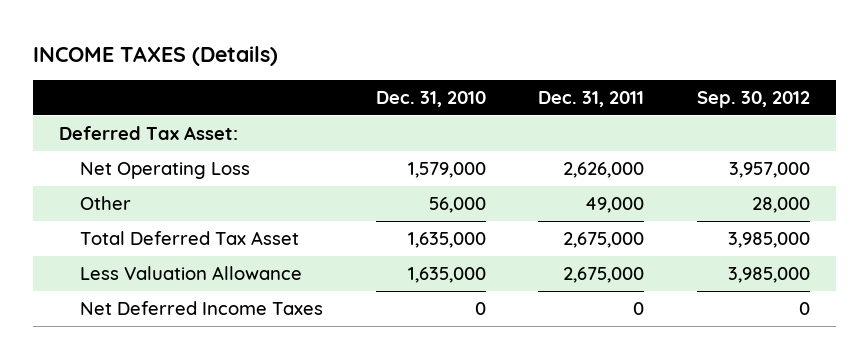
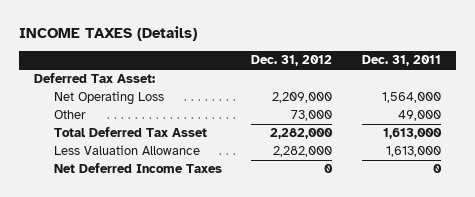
- | Dec. 31, 2010 | Dec. 31, 2011 | Sep. 30, 2012
+ | Dec. 31, 2012 | Dec. 31, 2011
- Net Operating Loss | 1,579,000 | 2,626,000 | 3,957,000
+ Net Operating Loss | 2,209,000 | 1,564,000
- Total Deferred Tax Asset | 1,635,000 | 2,675,000 | 3,985,000
- Less Valuation Allowance | 1,635,000 | 2,675,000 | 3,985,000
+ Total Deferred Tax Asset | 2,282,000 | 1,613,000
+ Less Valuation Allowance | 2,282,000 | 1,613,000

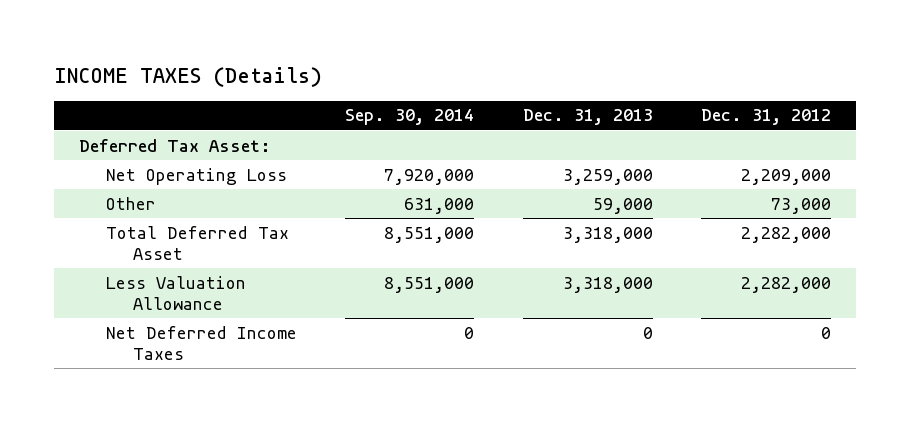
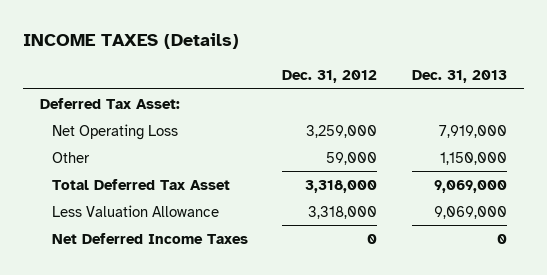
- | Sep. 30, 2014 | Dec. 31, 2013 | Dec. 31, 2012
+ | Dec. 31, 2012 | Dec. 31, 2013
- Net Operating Loss | 7,920,000 | 3,259,000 | 2,209,000
- Other | 631,000 | 59,000 | 73,000
- Total Deferred Tax Asset | 8,551,000 | 3,318,000 | 2,282,000
- Less Valuation Allowance | 8,551,000 | 3,318,000 | 2,282,000
+ Net Operating Loss | 3,259,000 | 7,919,000
+ Other | 59,000 | 1,150,000
+ Total Deferred Tax Asset | 3,318,000 | 9,069,000
+ Less Valuation Allowance | 3,318,000 | 9,069,000

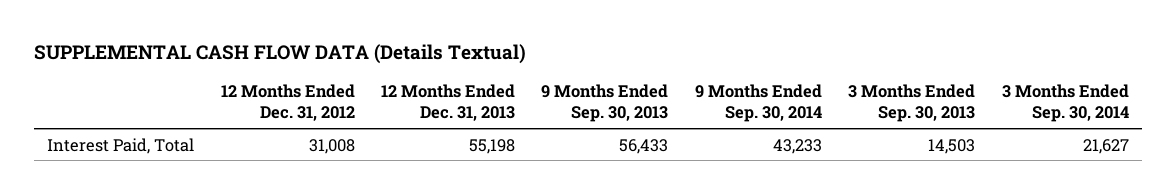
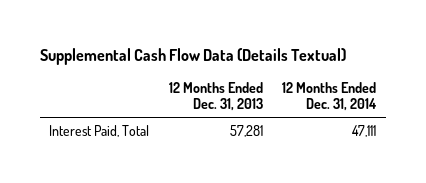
- SUPPLEMENTAL CASH FLOW DATA (Details Textual)
+ Supplemental Cash Flow Data (Details Textual)
- | 12 Months Ended Dec. 31, 2012 | 12 Months Ended Dec. 31, 2013 | 9 Months Ended Sep. 30, 2013 | 9 Months Ended Sep. 30, 2014 | 3 Months Ended Sep. 30, 2013 | 3 Months Ended Sep. 30, 2014
+ | 12 Months Ended Dec. 31, 2013 | 12 Months Ended Dec. 31, 2014
- Interest Paid, Total | 31,008 | 55,198 | 56,433 | 43,233 | 14,503 | 21,627
+ Interest Paid, Total | 57,281 | 47,111

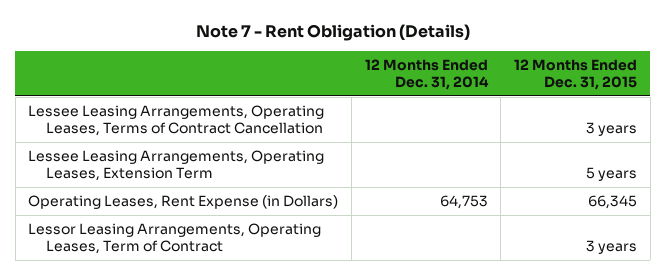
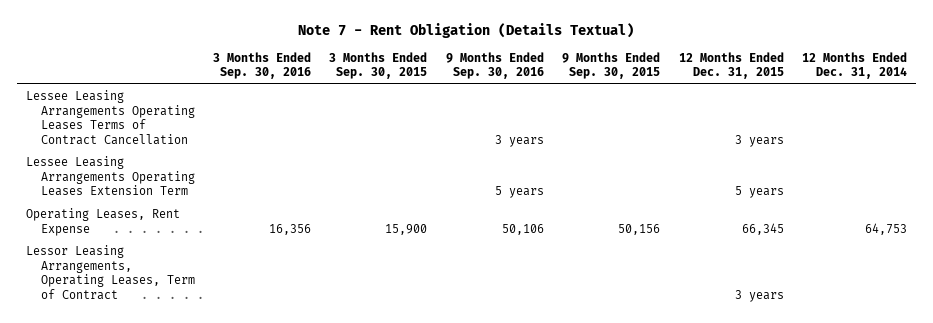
- Note 7 - Rent Obligation (Details)
+ Note 7 - Rent Obligation (Details Textual)
- | 12 Months Ended Dec. 31, 2014 | 12 Months Ended Dec. 31, 2015
+ | 3 Months Ended Sep. 30, 2016 | 3 Months Ended Sep. 30, 2015 | 9 Months Ended Sep. 30, 2016 | 9 Months Ended Sep. 30, 2015 | 12 Months Ended Dec. 31, 2015 | 12 Months Ended Dec. 31, 2014
- Lessee Leasing Arrangements, Operating Leases, Terms of Contract Cancellation | | 3 years
- Lessee Leasing Arrangements, Operating Leases, Extension Term | | 5 years
- Operating Leases, Rent Expense (in Dollars) | 64,753 | 66,345
+ Lessee Leasing Arrangements Operating Leases Terms of Contract Cancellation | | | 3 years | | 3 years |
+ Lessee Leasing Arrangements Operating Leases Extension Term | | | 5 years | | 5 years |
+ Operating Leases, Rent Expense | 16,356 | 15,900 | 50,106 | 50,156 | 66,345 | 64,753

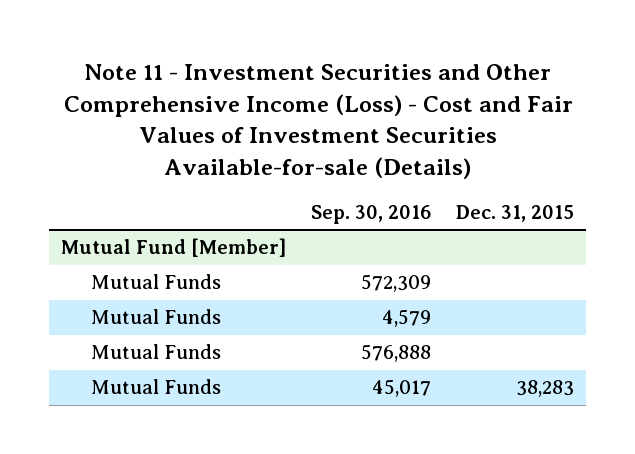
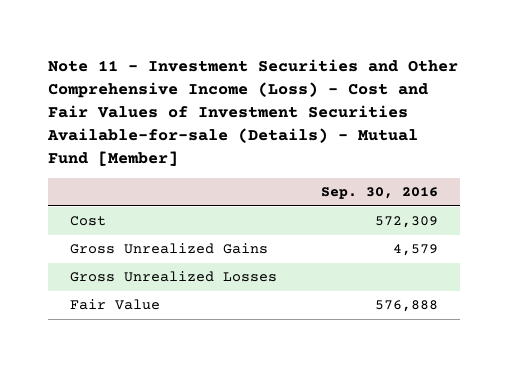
- Note 11 - Investment Securities and Other Comprehensive Income (Loss) - Cost and Fair Values of Investment Securities Available-for-sale (Details)
+ Note 11 - Investment Securities and Other Comprehensive Income (Loss) - Cost and Fair Values of Investment Securities Available-for-sale (Details) - Mutual Fund [Member]
- | Sep. 30, 2016 | Dec. 31, 2015
+ | Sep. 30, 2016
- Mutual Fund [Member]
- Mutual Funds | 572,309 |
- Mutual Funds | 4,579 |
- Mutual Funds | 576,888 |
- Mutual Funds | 45,017 | 38,283
+ Cost | 572,309
+ Gross Unrealized Gains | 4,579
+ Gross Unrealized Losses
+ Fair Value | 576,888

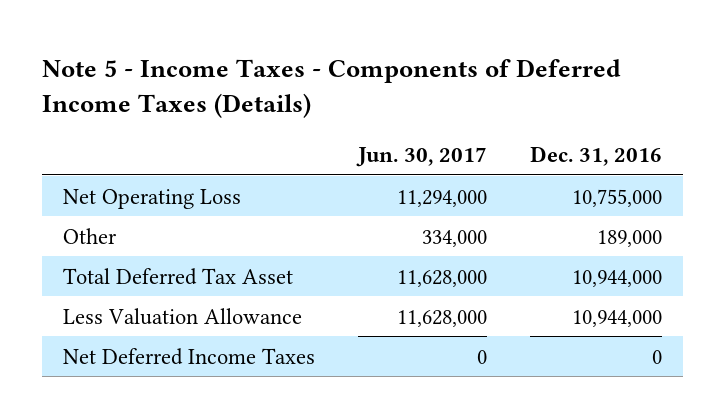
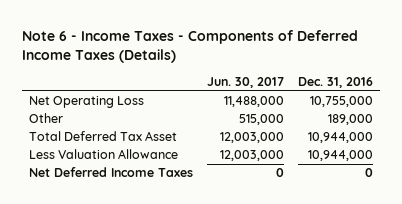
- Note 5 - Income Taxes - Components of Deferred Income Taxes (Details)
+ Note 6 - Income Taxes - Components of Deferred Income Taxes (Details)
- Net Operating Loss | 11,294,000 | 10,755,000
- Other | 334,000 | 189,000
- Total Deferred Tax Asset | 11,628,000 | 10,944,000
- Less Valuation Allowance | 11,628,000 | 10,944,000
+ Net Operating Loss | 11,488,000 | 10,755,000
+ Other | 515,000 | 189,000
+ Total Deferred Tax Asset | 12,003,000 | 10,944,000
+ Less Valuation Allowance | 12,003,000 | 10,944,000

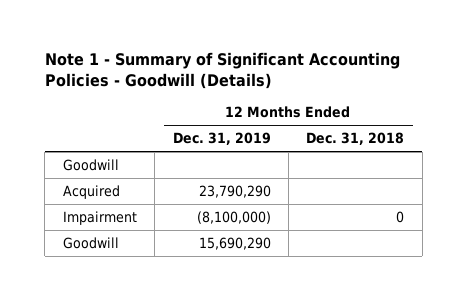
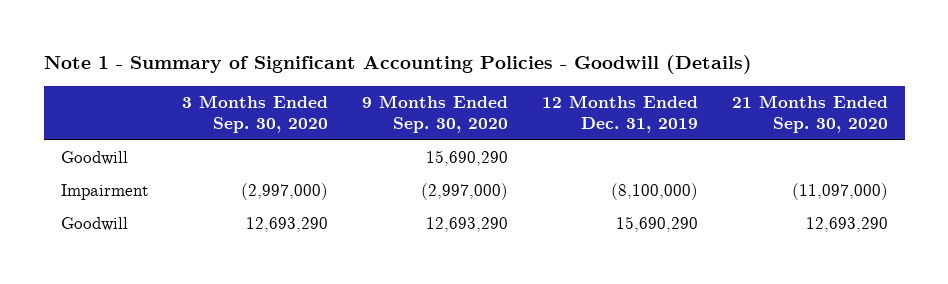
- | 12 Months Ended Dec. 31, 2019 | 12 Months Ended Dec. 31, 2018
+ | 3 Months Ended Sep. 30, 2020 | 9 Months Ended Sep. 30, 2020 | 12 Months Ended Dec. 31, 2019 | 21 Months Ended Sep. 30, 2020
- Acquired | 23,790,290 |

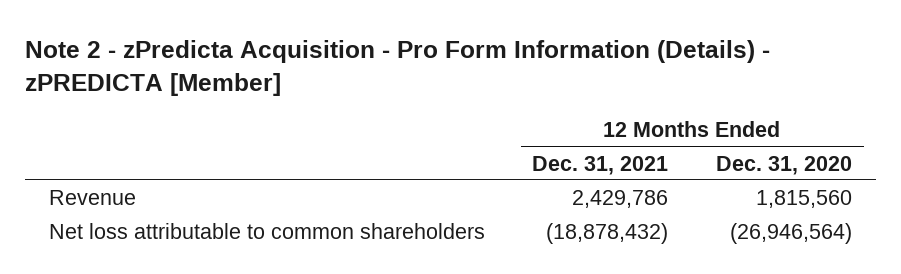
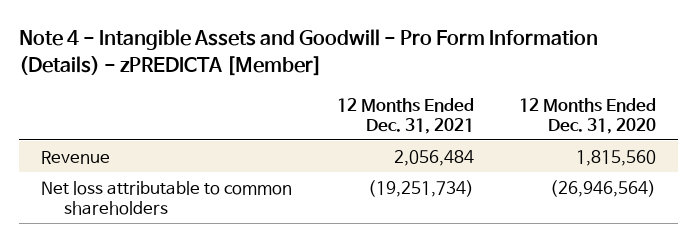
- Note 2 - zPredicta Acquisition - Pro Form Information (Details) - zPREDICTA [Member]
+ Note 4 - Intangible Assets and Goodwill - Pro Form Information (Details) - zPREDICTA [Member]
- Revenue | 2,429,786 | 1,815,560
- Net loss attributable to common shareholders | (18,878,432) | (26,946,564)
+ Revenue | 2,056,484 | 1,815,560
+ Net loss attributable to common shareholders | (19,251,734) | (26,946,564)

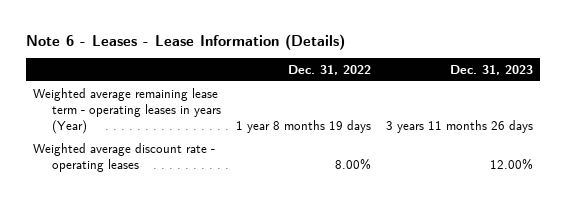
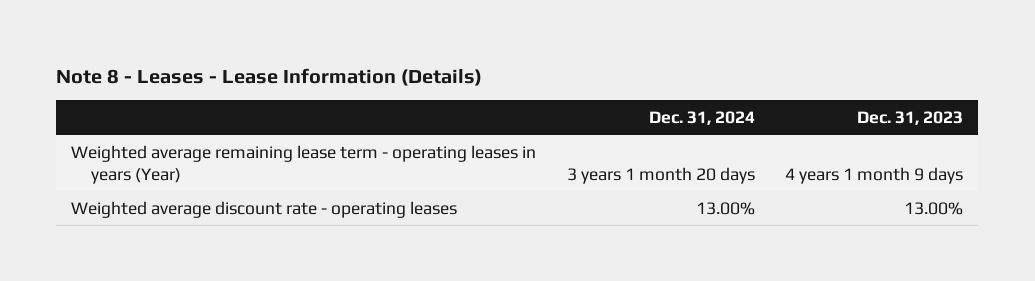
- Note 6 - Leases - Lease Information (Details)
+ Note 8 - Leases - Lease Information (Details)
- | Dec. 31, 2022 | Dec. 31, 2023
+ | Dec. 31, 2024 | Dec. 31, 2023
- Weighted average remaining lease term - operating leases in years (Year) | 1 year 8 months 19 days | 3 years 11 months 26 days
- Weighted average discount rate - operating leases | 8.00% | 12.00%
+ Weighted average remaining lease term - operating leases in years (Year) | 3 years 1 month 20 days | 4 years 1 month 9 days
+ Weighted average discount rate - operating leases | 13.00% | 13.00%

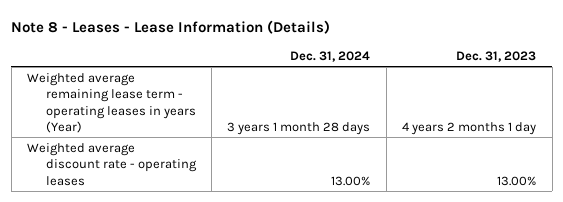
- Weighted average remaining lease term - operating leases in years (Year) | 3 years 1 month 20 days | 4 years 1 month 9 days
+ Weighted average remaining lease term - operating leases in years (Year) | 3 years 1 month 28 days | 4 years 2 months 1 day

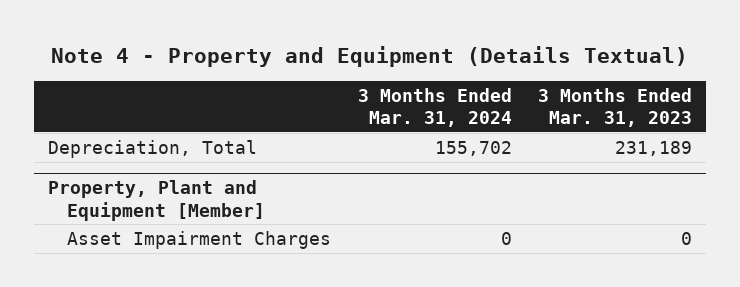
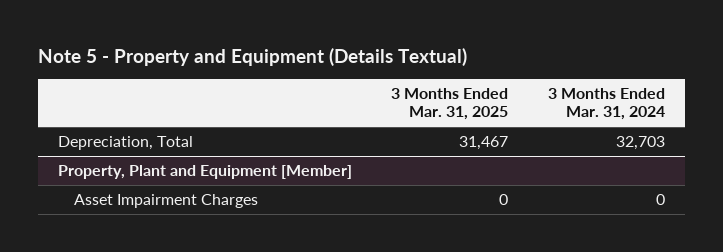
- Note 4 - Property and Equipment (Details Textual)
+ Note 5 - Property and Equipment (Details Textual)
- | 3 Months Ended Mar. 31, 2024 | 3 Months Ended Mar. 31, 2023
+ | 3 Months Ended Mar. 31, 2025 | 3 Months Ended Mar. 31, 2024
- Depreciation, Total | 155,702 | 231,189
+ Depreciation, Total | 31,467 | 32,703

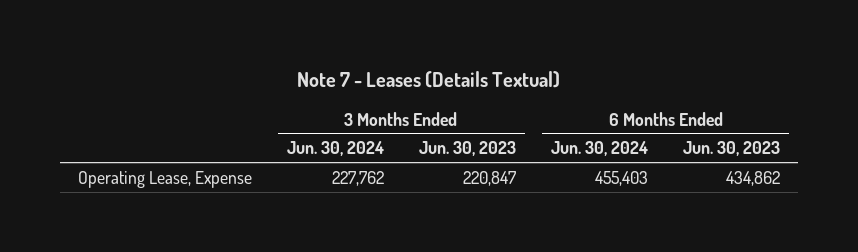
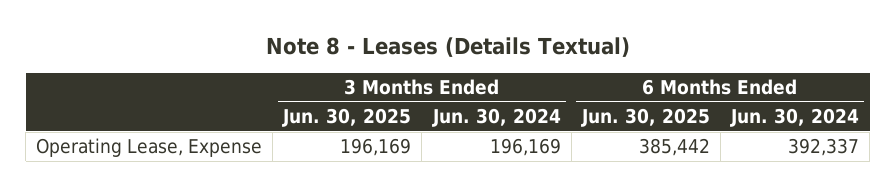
- Note 7 - Leases (Details Textual)
+ Note 8 - Leases (Details Textual)
- | 3 Months Ended Jun. 30, 2024 | 3 Months Ended Jun. 30, 2023 | 6 Months Ended Jun. 30, 2024 | 6 Months Ended Jun. 30, 2023
+ | 3 Months Ended Jun. 30, 2025 | 3 Months Ended Jun. 30, 2024 | 6 Months Ended Jun. 30, 2025 | 6 Months Ended Jun. 30, 2024
- Operating Lease, Expense | 227,762 | 220,847 | 455,403 | 434,862
+ Operating Lease, Expense | 196,169 | 196,169 | 385,442 | 392,337

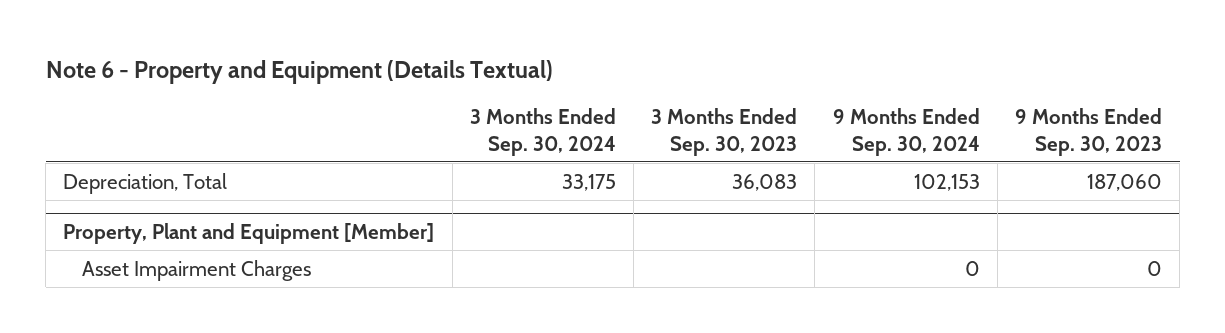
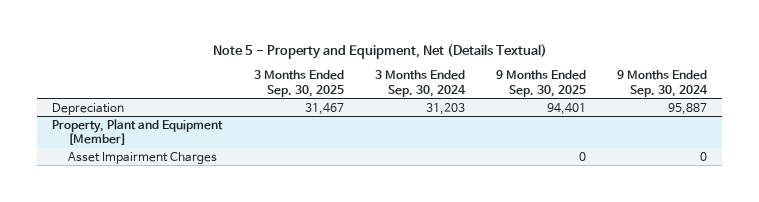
- Note 6 - Property and Equipment (Details Textual)
+ Note 5 - Property and Equipment, Net (Details Textual)
- | 3 Months Ended Sep. 30, 2024 | 3 Months Ended Sep. 30, 2023 | 9 Months Ended Sep. 30, 2024 | 9 Months Ended Sep. 30, 2023
+ | 3 Months Ended Sep. 30, 2025 | 3 Months Ended Sep. 30, 2024 | 9 Months Ended Sep. 30, 2025 | 9 Months Ended Sep. 30, 2024
- Depreciation, Total | 33,175 | 36,083 | 102,153 | 187,060
+ Depreciation | 31,467 | 31,203 | 94,401 | 95,887

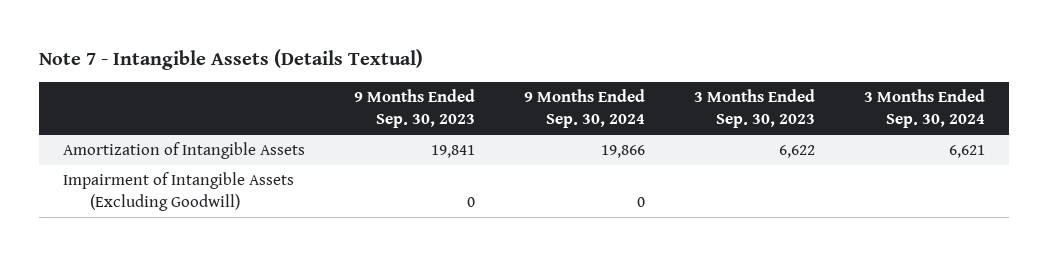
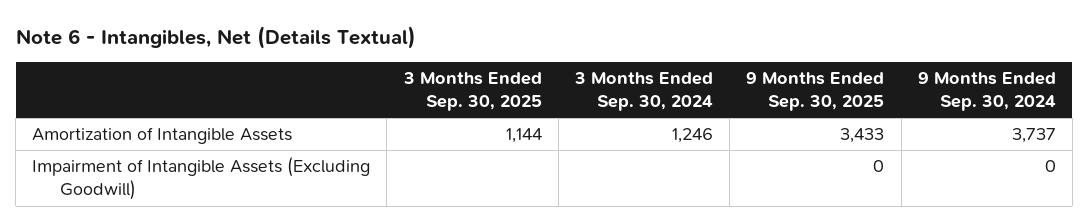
- Note 7 - Intangible Assets (Details Textual)
+ Note 6 - Intangibles, Net (Details Textual)
- | 9 Months Ended Sep. 30, 2023 | 9 Months Ended Sep. 30, 2024 | 3 Months Ended Sep. 30, 2023 | 3 Months Ended Sep. 30, 2024
+ | 3 Months Ended Sep. 30, 2025 | 3 Months Ended Sep. 30, 2024 | 9 Months Ended Sep. 30, 2025 | 9 Months Ended Sep. 30, 2024
- Amortization of Intangible Assets | 19,841 | 19,866 | 6,622 | 6,621
+ Amortization of Intangible Assets | 1,144 | 1,246 | 3,433 | 3,737

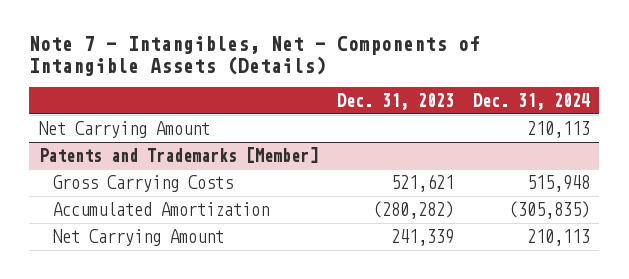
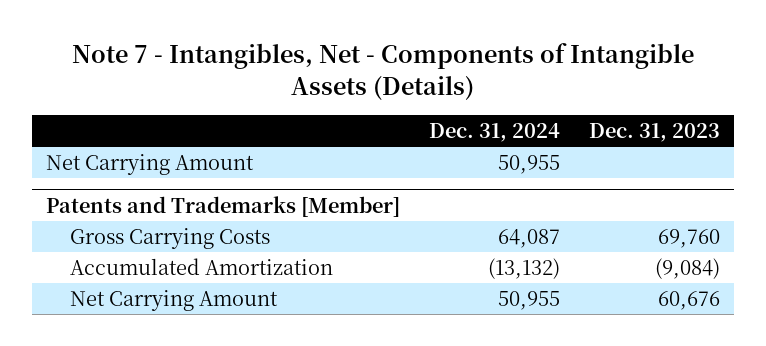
- | Dec. 31, 2023 | Dec. 31, 2024
+ | Dec. 31, 2024 | Dec. 31, 2023
- Net Carrying Amount | | 210,113
+ Net Carrying Amount | 50,955 |
@ Patents and Trademarks [Member]
- Gross Carrying Costs | 521,621 | 515,948
- Accumulated Amortization | (280,282) | (305,835)
- Net Carrying Amount | 241,339 | 210,113
+ Gross Carrying Costs | 64,087 | 69,760
+ Accumulated Amortization | (13,132) | (9,084)
+ Net Carrying Amount | 50,955 | 60,676

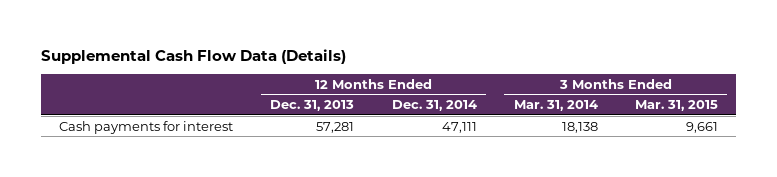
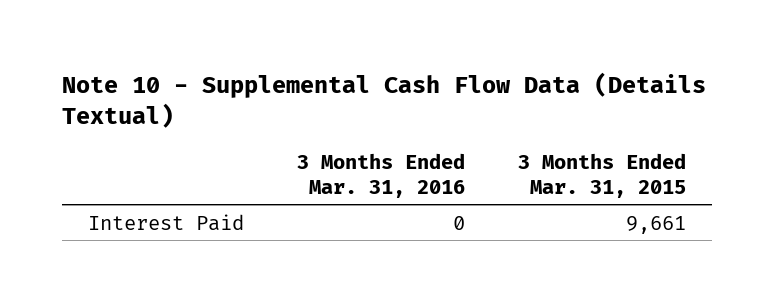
- Supplemental Cash Flow Data (Details)
+ Note 10 - Supplemental Cash Flow Data (Details Textual)
- | 12 Months Ended Dec. 31, 2013 | 12 Months Ended Dec. 31, 2014 | 3 Months Ended Mar. 31, 2014 | 3 Months Ended Mar. 31, 2015
+ | 3 Months Ended Mar. 31, 2016 | 3 Months Ended Mar. 31, 2015
- Cash payments for interest | 57,281 | 47,111 | 18,138 | 9,661
+ Interest Paid | 0 | 9,661

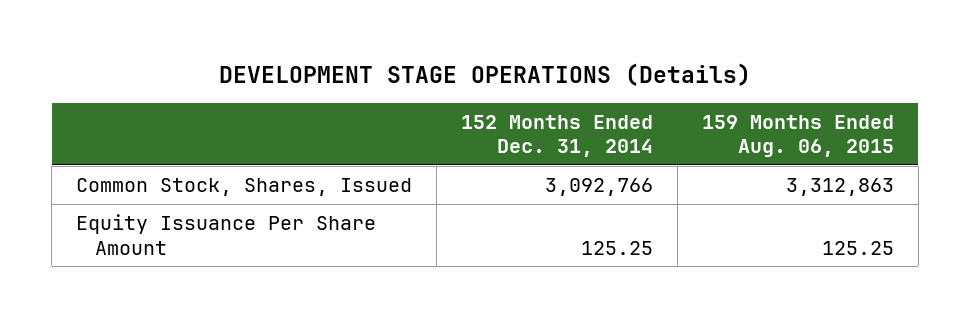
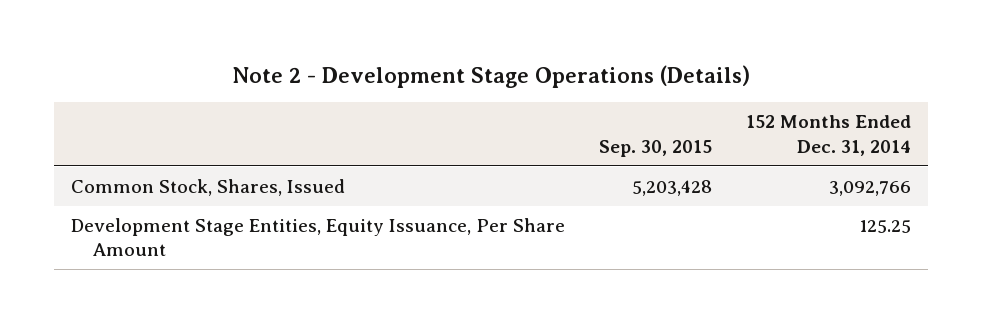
- DEVELOPMENT STAGE OPERATIONS (Details)
+ Note 2 - Development Stage Operations (Details)
- | 152 Months Ended Dec. 31, 2014 | 159 Months Ended Aug. 06, 2015
+ | Sep. 30, 2015 | 152 Months Ended Dec. 31, 2014
- Equity Issuance Per Share Amount | 125.25 | 125.25
+ Development Stage Entities, Equity Issuance, Per Share Amount | | 125.25

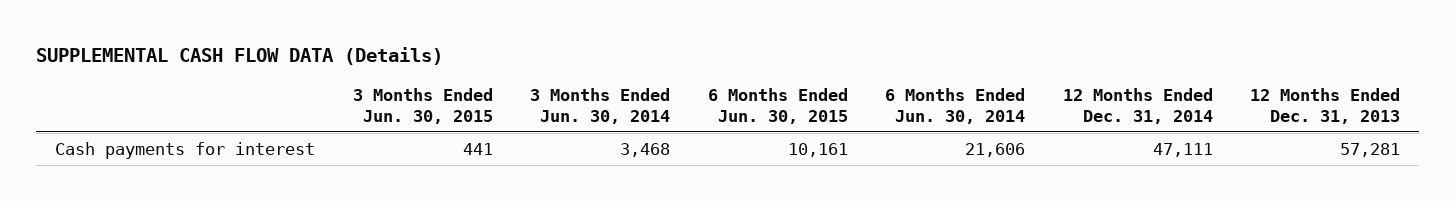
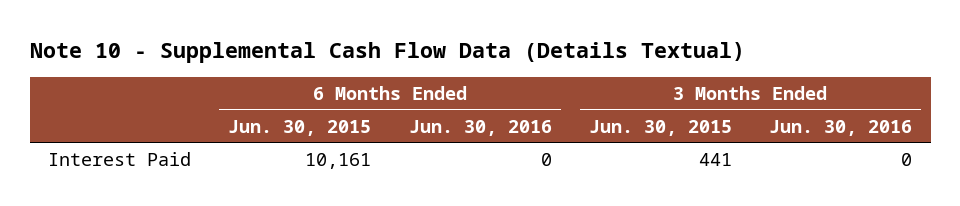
- SUPPLEMENTAL CASH FLOW DATA (Details)
+ Note 10 - Supplemental Cash Flow Data (Details Textual)
- | 3 Months Ended Jun. 30, 2015 | 3 Months Ended Jun. 30, 2014 | 6 Months Ended Jun. 30, 2015 | 6 Months Ended Jun. 30, 2014 | 12 Months Ended Dec. 31, 2014 | 12 Months Ended Dec. 31, 2013
+ | 6 Months Ended Jun. 30, 2015 | 6 Months Ended Jun. 30, 2016 | 3 Months Ended Jun. 30, 2015 | 3 Months Ended Jun. 30, 2016
- Cash payments for interest | 441 | 3,468 | 10,161 | 21,606 | 47,111 | 57,281
+ Interest Paid | 10,161 | 0 | 441 | 0

